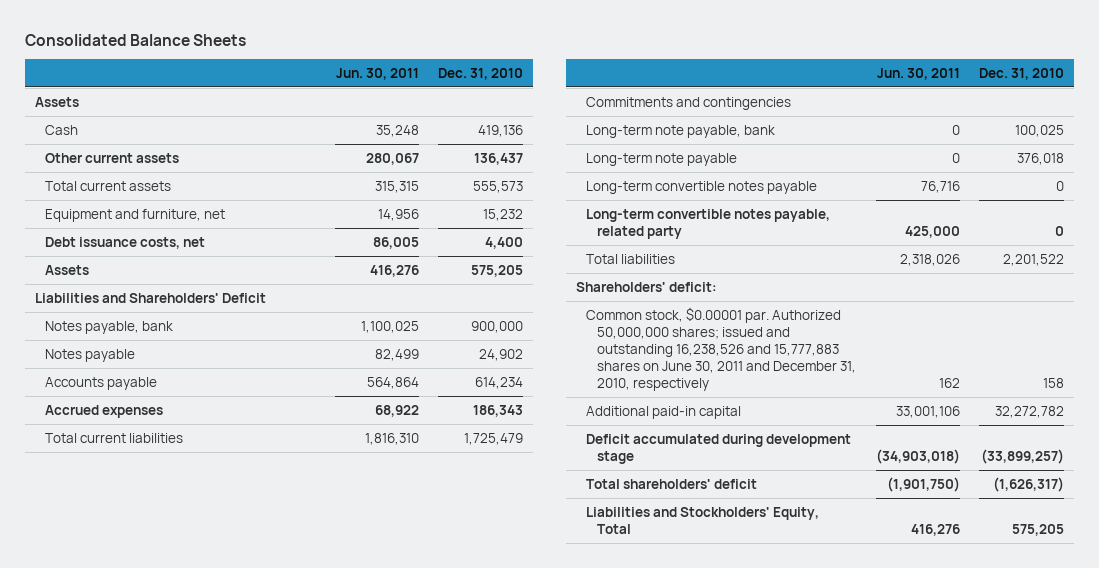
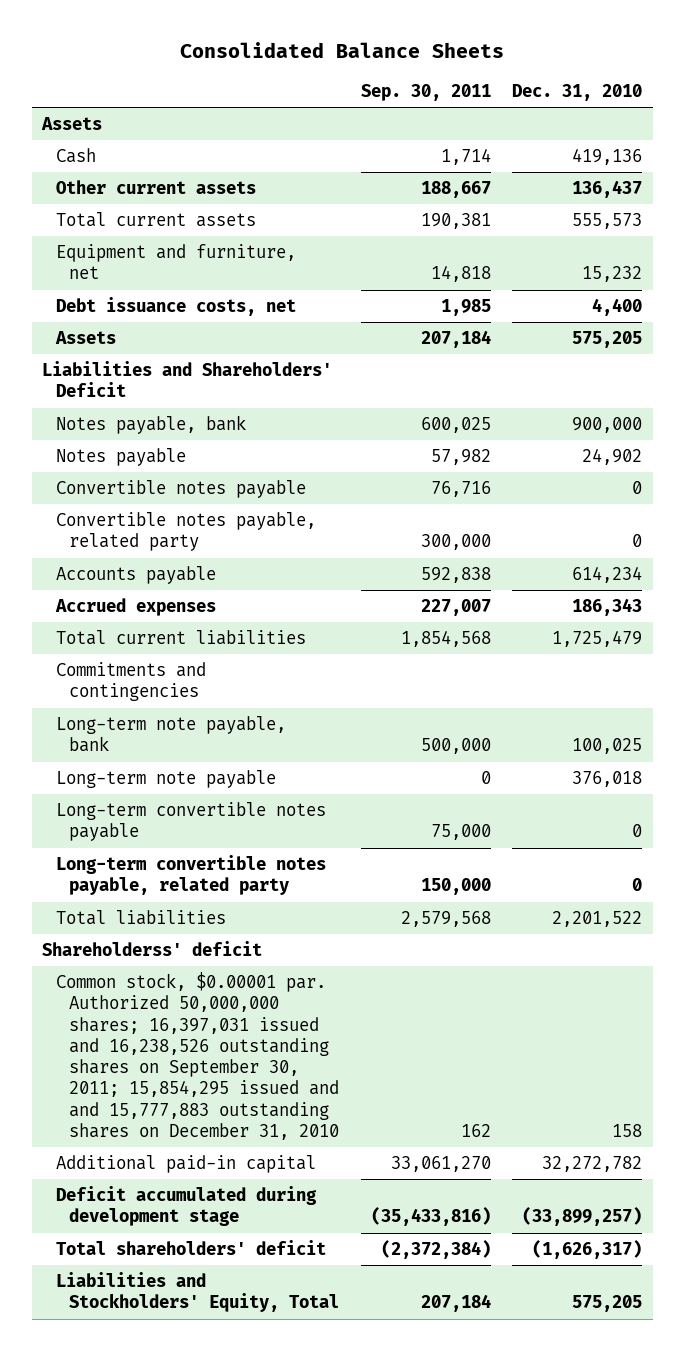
- | Jun. 30, 2011 | Dec. 31, 2010
+ | Sep. 30, 2011 | Dec. 31, 2010
+ Convertible notes payable | 76,716 | 0
+ Convertible notes payable, related party | 300,000 | 0
- Shareholders' deficit:
- Common stock, $0.00001 par. Authorized 50,000,000 shares; issued and outstanding 16,238,526 and 15,777,883 shares on June 30, 2011 and December 31, 2010, respectively | 162 | 158
+ Shareholderss' deficit
+ Common stock, $0.00001 par. Authorized 50,000,000 shares; 16,397,031 issued and 16,238,526 outstanding shares on September 30, 2011; 15,854,295 issued and and 15,777,883 outstanding shares on December 31, 2010 | 162 | 158

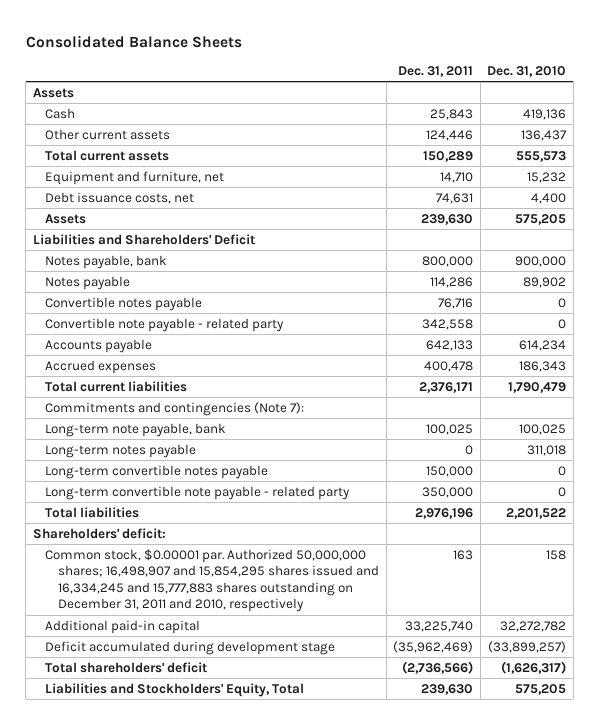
- | Sep. 30, 2011 | Dec. 31, 2010
+ | Dec. 31, 2011 | Dec. 31, 2010
- Notes payable | 57,982 | 24,902
+ Notes payable | 114,286 | 89,902
- Convertible notes payable, related party | 300,000 | 0
+ Convertible note payable - related party | 342,558 | 0
- Total current liabilities | 1,854,568 | 1,725,479
- Commitments and contingencies
+ Total current liabilities | 2,376,171 | 1,790,479
+ Commitments and contingencies (Note 7):
- Long-term note payable | 0 | 376,018
+ Long-term notes payable | 0 | 311,018
- Long-term convertible notes payable, related party | 150,000 | 0
+ Long-term convertible note payable - related party | 350,000 | 0
- Shareholderss' deficit
- Common stock, $0.00001 par. Authorized 50,000,000 shares; 16,397,031 issued and 16,238,526 outstanding shares on September 30, 2011; 15,854,295 issued and and 15,777,883 outstanding shares on December 31, 2010 | 162 | 158
+ Shareholders' deficit:
+ Common stock, $0.00001 par. Authorized 50,000,000 shares; 16,498,907 and 15,854,295 shares issued and 16,334,245 and 15,777,883 shares outstanding on December 31, 2011 and 2010, respectively | 163 | 158

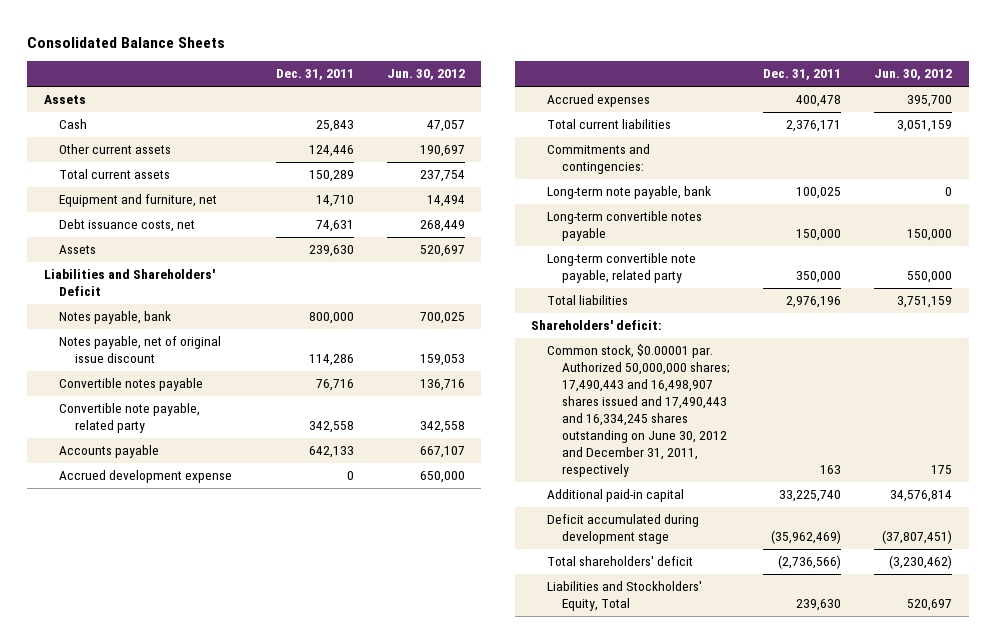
- | Dec. 31, 2011 | Dec. 31, 2010
+ | Dec. 31, 2011 | Jun. 30, 2012
- Notes payable | 114,286 | 89,902
+ Notes payable, net of original issue discount | 114,286 | 159,053
- Convertible note payable - related party | 342,558 | 0
+ Convertible note payable, related party | 342,558 | 342,558
+ Accrued development expense | 0 | 650,000
- Commitments and contingencies (Note 7):
+ Commitments and contingencies:
- Long-term notes payable | 0 | 311,018
- Long-term convertible note payable - related party | 350,000 | 0
+ Long-term convertible note payable, related party | 350,000 | 550,000
- Common stock, $0.00001 par. Authorized 50,000,000 shares; 16,498,907 and 15,854,295 shares issued and 16,334,245 and 15,777,883 shares outstanding on December 31, 2011 and 2010, respectively | 163 | 158
+ Common stock, $0.00001 par. Authorized 50,000,000 shares; 17,490,443 and 16,498,907 shares issued and 17,490,443 and 16,334,245 shares outstanding on June 30, 2012 and December 31, 2011, respectively | 163 | 175

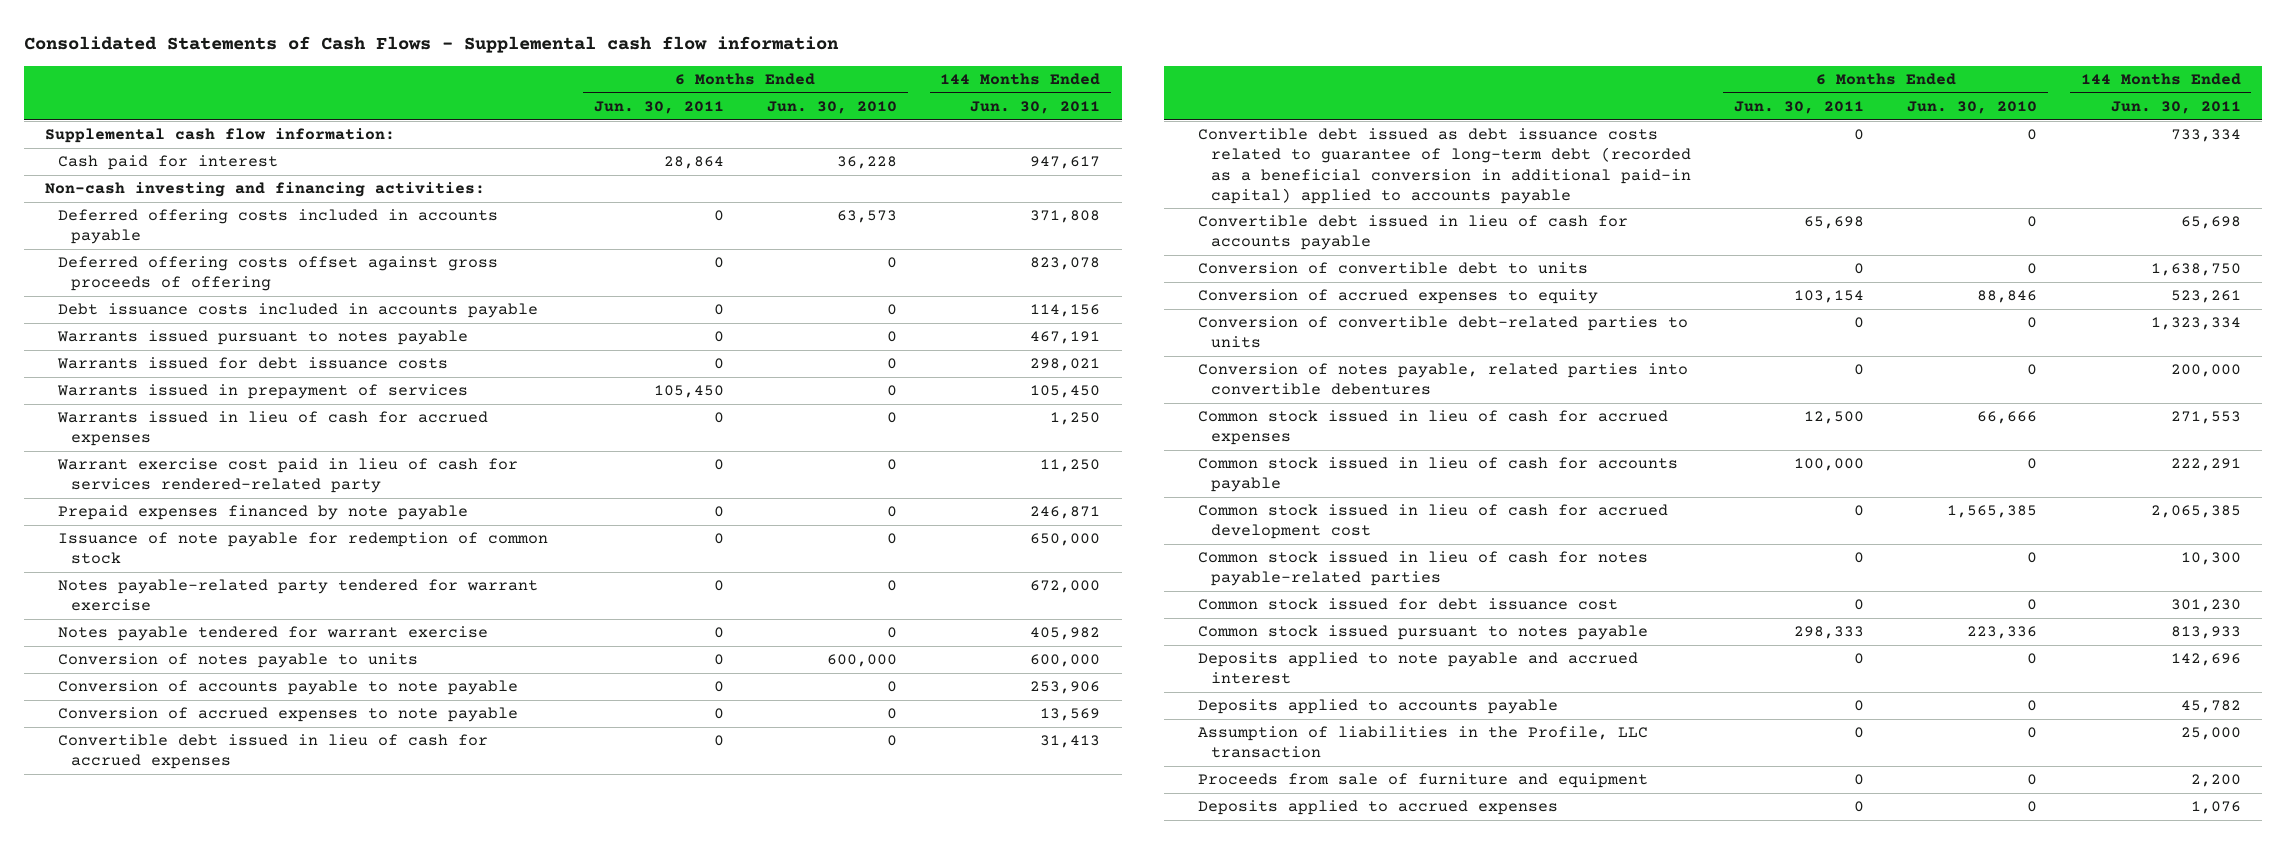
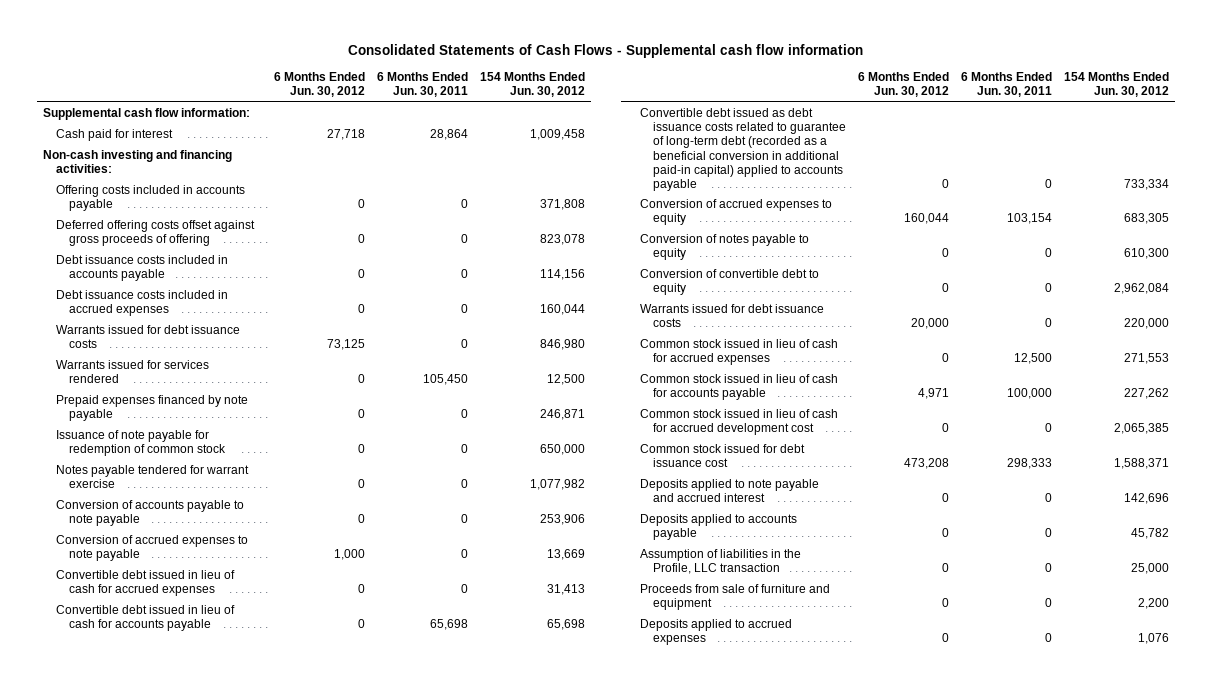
- | 6 Months Ended Jun. 30, 2011 | 6 Months Ended Jun. 30, 2010 | 144 Months Ended Jun. 30, 2011
+ | 6 Months Ended Jun. 30, 2012 | 6 Months Ended Jun. 30, 2011 | 154 Months Ended Jun. 30, 2012
- Deferred offering costs included in accounts payable | 0 | 63,573 | 371,808
+ Offering costs included in accounts payable | 0 | 0 | 371,808
- Warrants issued pursuant to notes payable | 0 | 0 | 467,191
+ Debt issuance costs included in accrued expenses | 0 | 0 | 160,044
- Warrants issued in prepayment of services | 105,450 | 0 | 105,450
- Warrants issued in lieu of cash for accrued expenses | 0 | 0 | 1,250
- Warrant exercise cost paid in lieu of cash for services rendered-related party | 0 | 0 | 11,250
+ Warrants issued for services rendered | 0 | 105,450 | 12,500
- Notes payable-related party tendered for warrant exercise | 0 | 0 | 672,000
- Conversion of notes payable to units | 0 | 600,000 | 600,000
- Conversion of convertible debt to units | 0 | 0 | 1,638,750
moved down: Convertible debt issued as debt issuance costs related to guarantee of long-term debt (recorded as a beneficial conversion in additional paid-in capital) applied to accounts payable | 0 | 0 | 733,334
- Conversion of convertible debt-related parties to units | 0 | 0 | 1,323,334
- Conversion of notes payable, related parties into convertible debentures | 0 | 0 | 200,000
+ Conversion of notes payable to equity | 0 | 0 | 610,300
+ Conversion of convertible debt to equity | 0 | 0 | 2,962,084
+ Warrants issued for debt issuance costs | 20,000 | 0 | 220,000
- Common stock issued in lieu of cash for notes payable-related parties | 0 | 0 | 10,300
- Common stock issued for debt issuance cost | 0 | 0 | 301,230
- Common stock issued pursuant to notes payable | 298,333 | 223,336 | 813,933
+ Common stock issued for debt issuance cost | 473,208 | 298,333 | 1,588,371

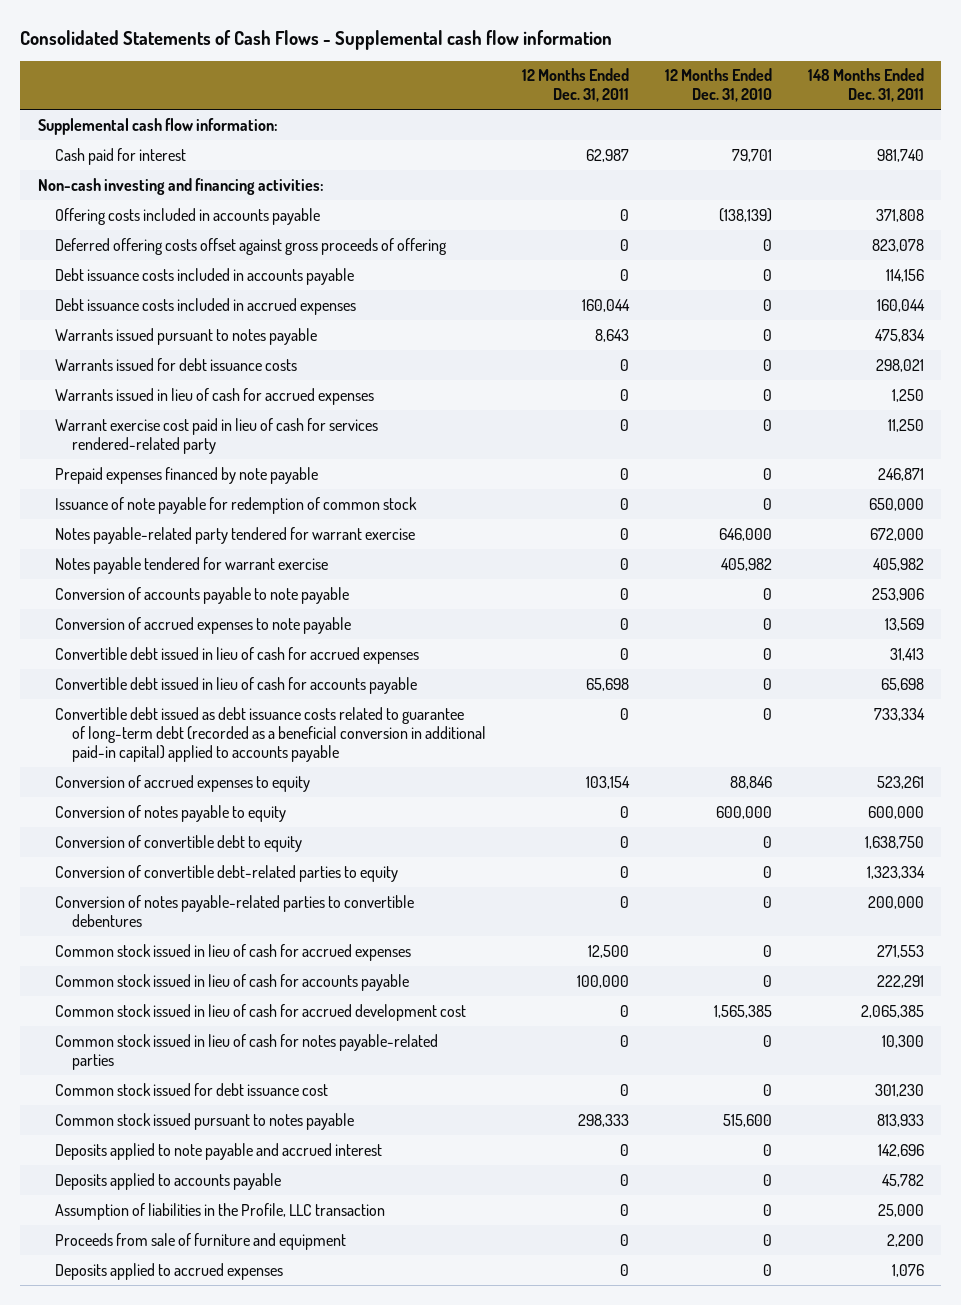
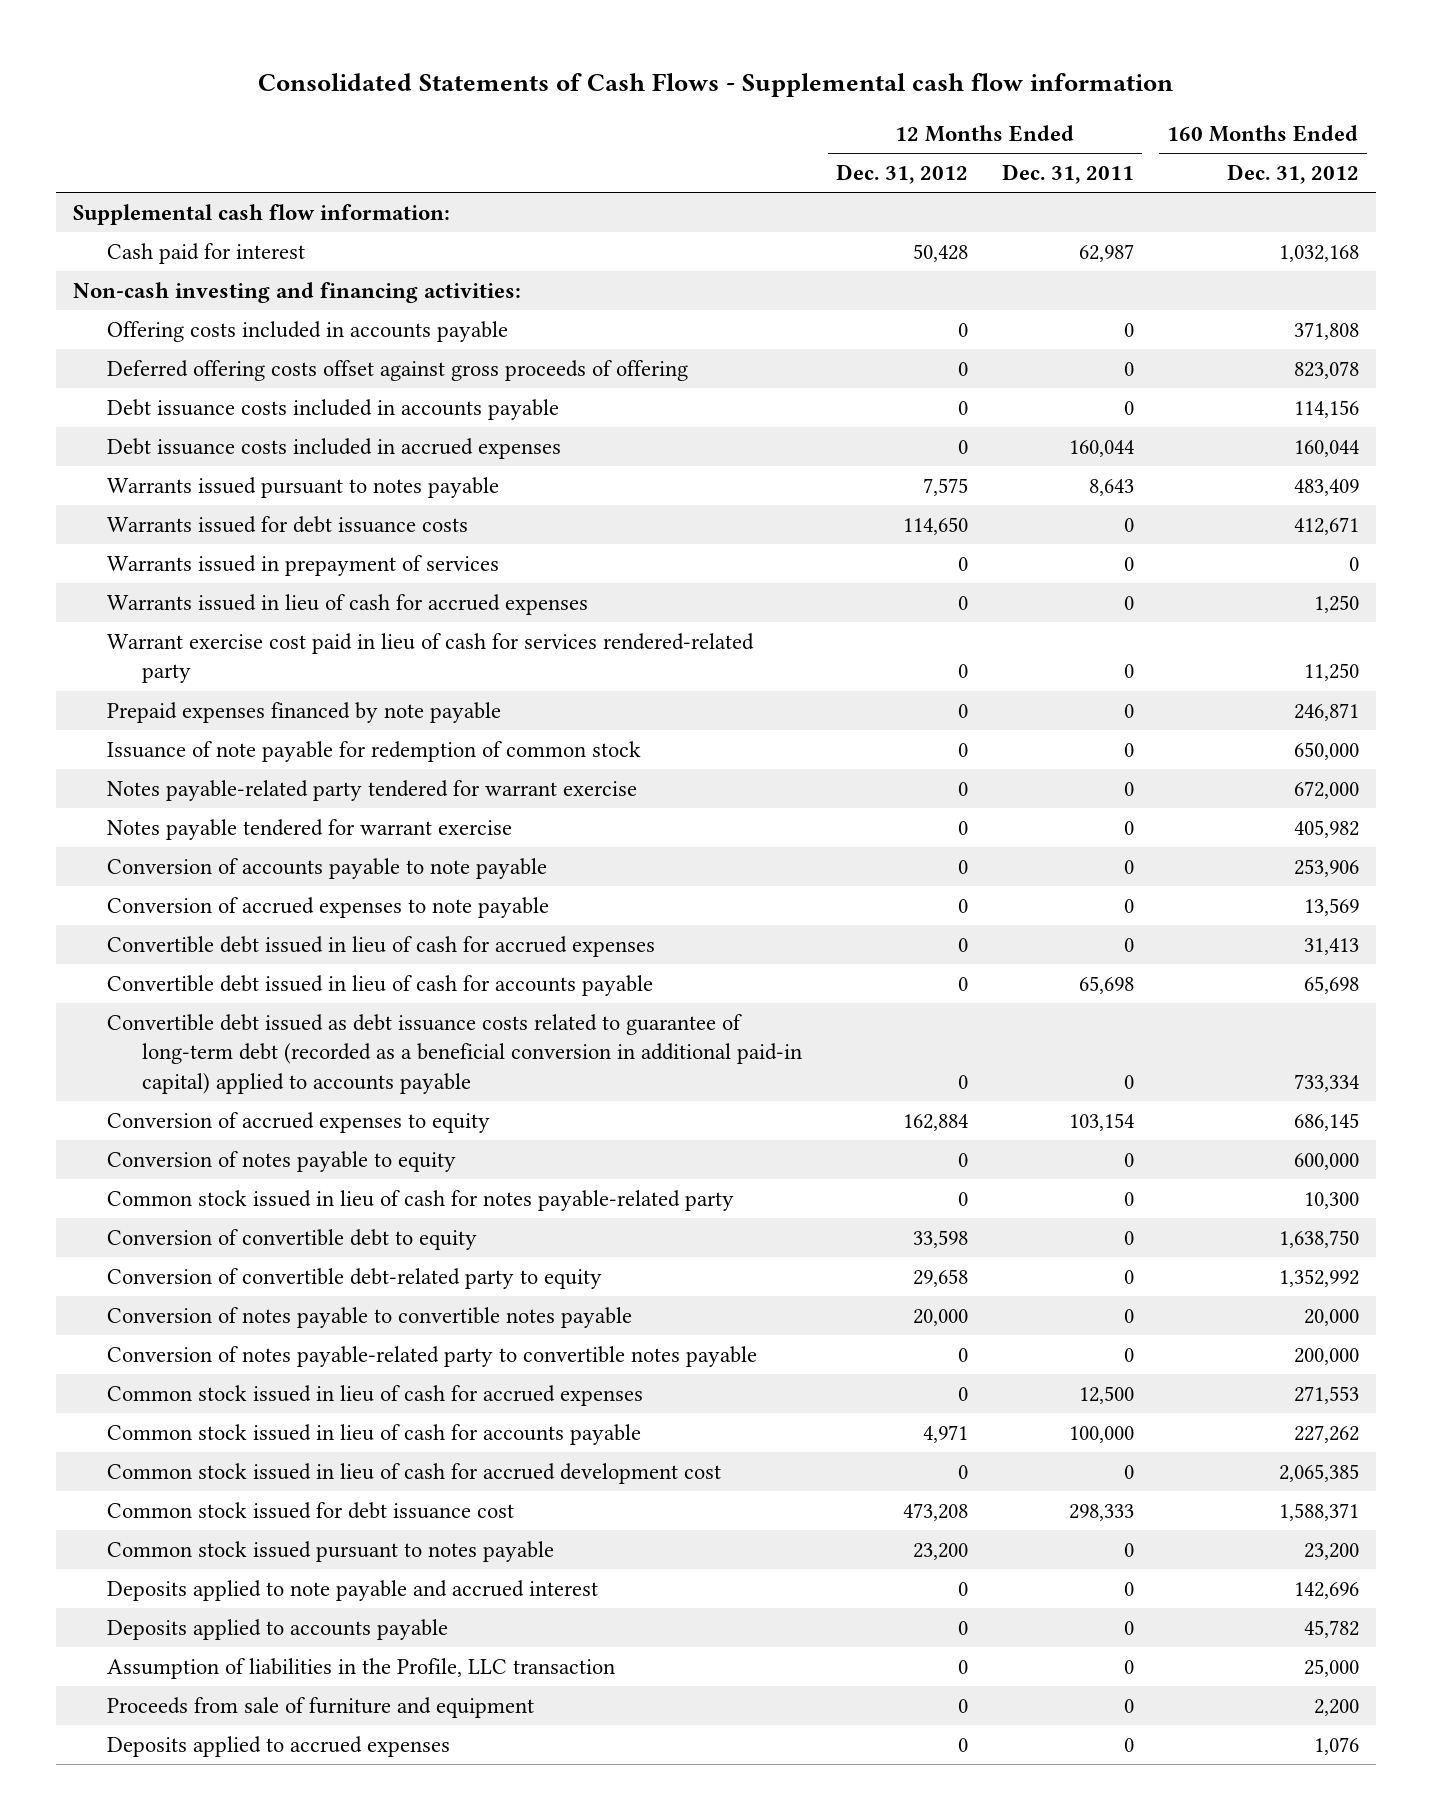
- | 12 Months Ended Dec. 31, 2011 | 12 Months Ended Dec. 31, 2010 | 148 Months Ended Dec. 31, 2011
+ | 12 Months Ended Dec. 31, 2012 | 12 Months Ended Dec. 31, 2011 | 160 Months Ended Dec. 31, 2012
+ Warrants issued in prepayment of services | 0 | 0 | 0
+ Common stock issued in lieu of cash for notes payable-related party | 0 | 0 | 10,300
- Conversion of convertible debt-related parties to equity | 0 | 0 | 1,323,334
- Conversion of notes payable-related parties to convertible debentures | 0 | 0 | 200,000
+ Conversion of convertible debt-related party to equity | 29,658 | 0 | 1,352,992
+ Conversion of notes payable to convertible notes payable | 20,000 | 0 | 20,000
+ Conversion of notes payable-related party to convertible notes payable | 0 | 0 | 200,000
- Common stock issued in lieu of cash for notes payable-related parties | 0 | 0 | 10,300
- Common stock issued for debt issuance cost | 0 | 0 | 301,230
- Common stock issued pursuant to notes payable | 298,333 | 515,600 | 813,933
+ Common stock issued for debt issuance cost | 473,208 | 298,333 | 1,588,371
+ Common stock issued pursuant to notes payable | 23,200 | 0 | 23,200

